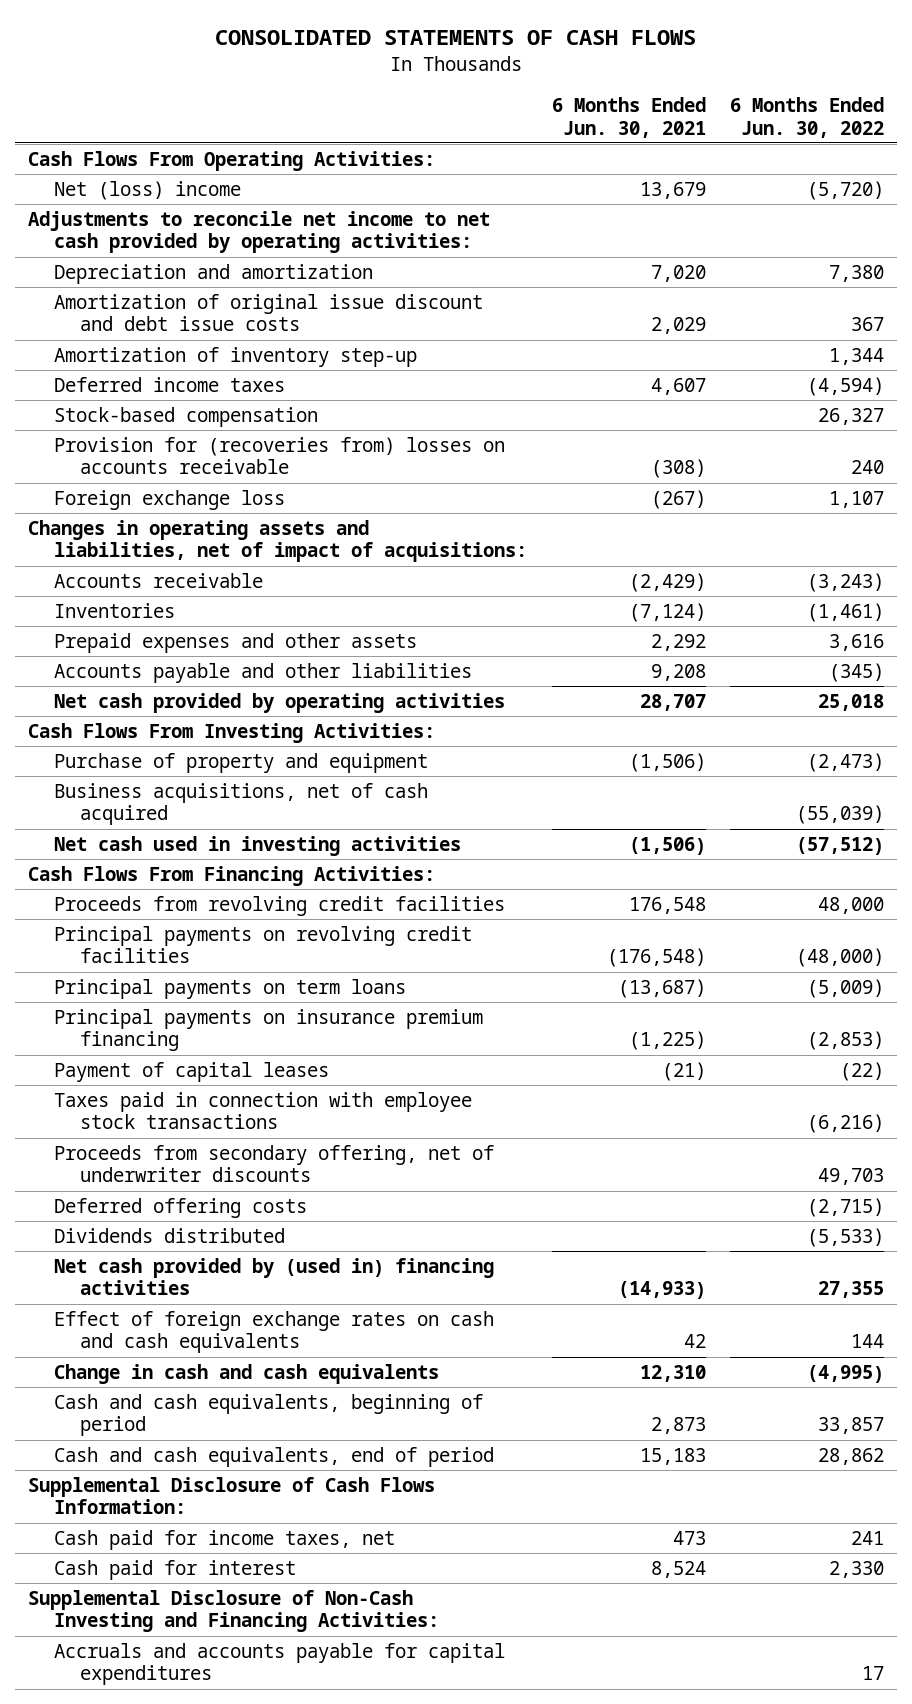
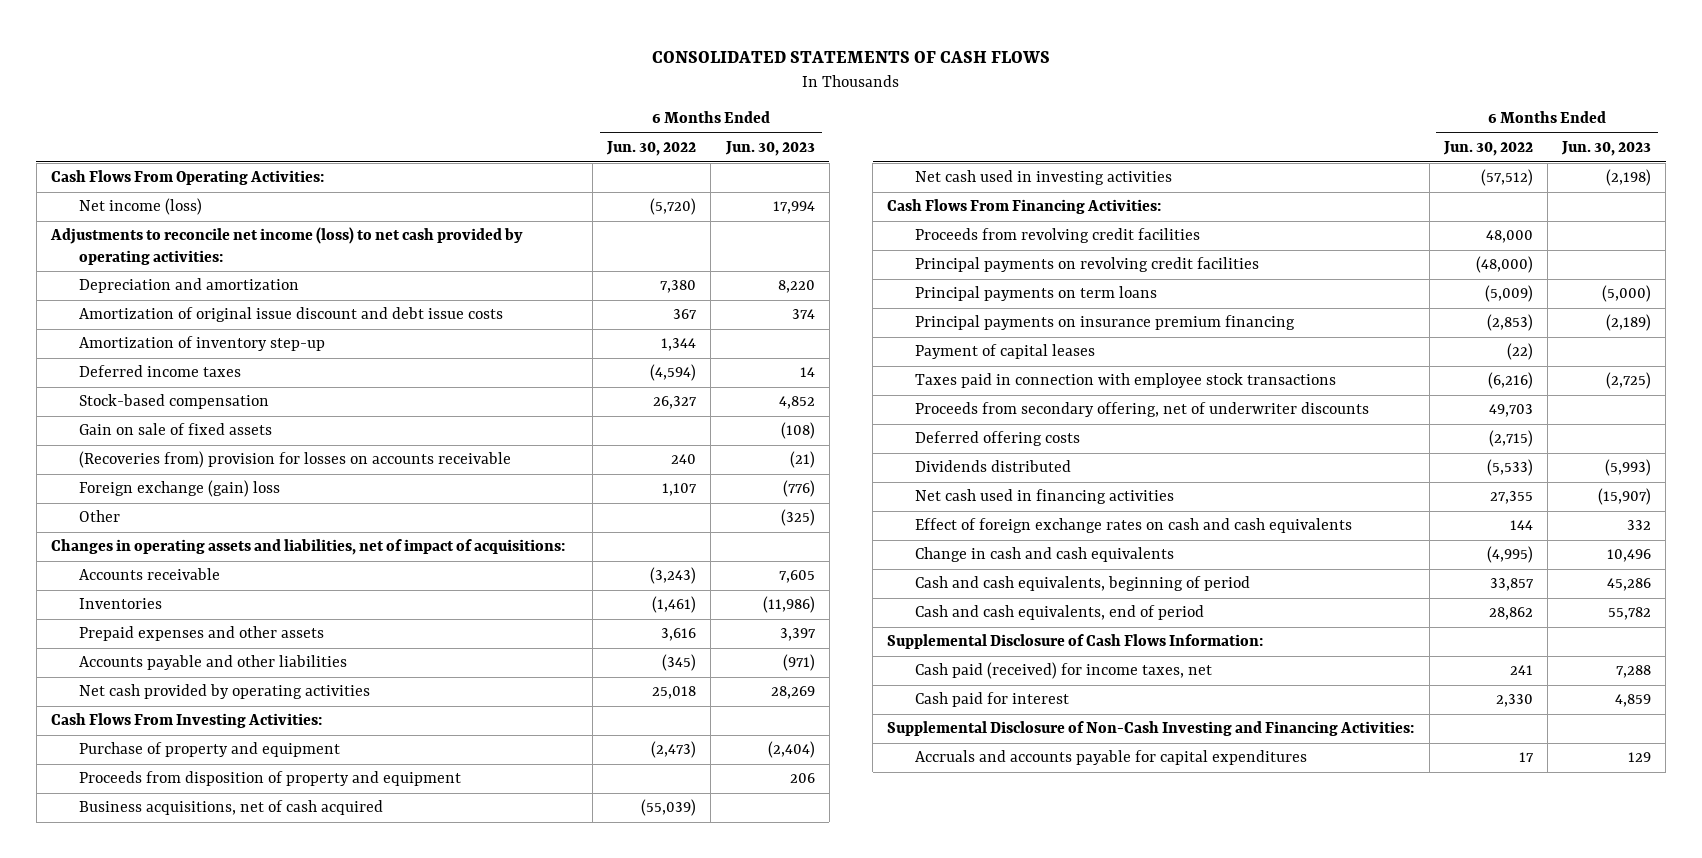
- | 6 Months Ended Jun. 30, 2021 | 6 Months Ended Jun. 30, 2022
+ | 6 Months Ended Jun. 30, 2022 | 6 Months Ended Jun. 30, 2023
- Net (loss) income | 13,679 | (5,720)
- Adjustments to reconcile net income to net cash provided by operating activities:
+ Net income (loss) | (5,720) | 17,994
+ Adjustments to reconcile net income (loss) to net cash provided by operating activities:
- Provision for (recoveries from) losses on accounts receivable | (308) | 240
- Foreign exchange loss | (267) | 1,107
+ Gain on sale of fixed assets | | (108)
+ (Recoveries from) provision for losses on accounts receivable | 240 | (21)
+ Foreign exchange (gain) loss | 1,107 | (776)
+ Other | | (325)
+ Proceeds from disposition of property and equipment | | 206
- Net cash provided by (used in) financing activities | (14,933) | 27,355
+ Net cash used in financing activities | 27,355 | (15,907)
- Cash paid for income taxes, net | 473 | 241
+ Cash paid (received) for income taxes, net | 241 | 7,288

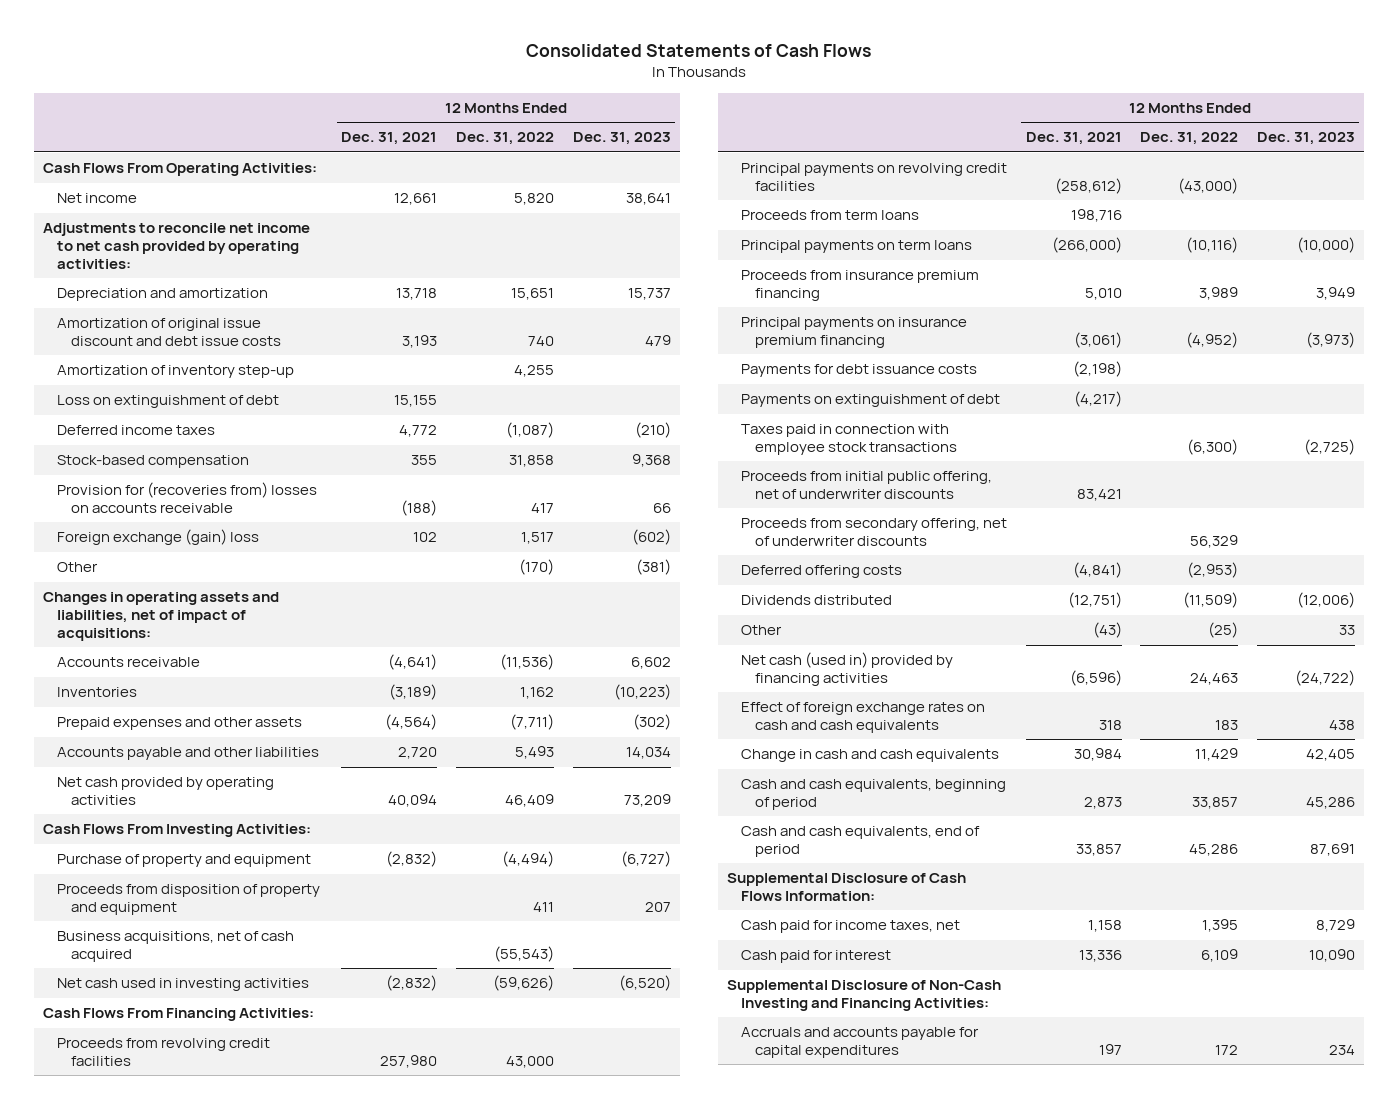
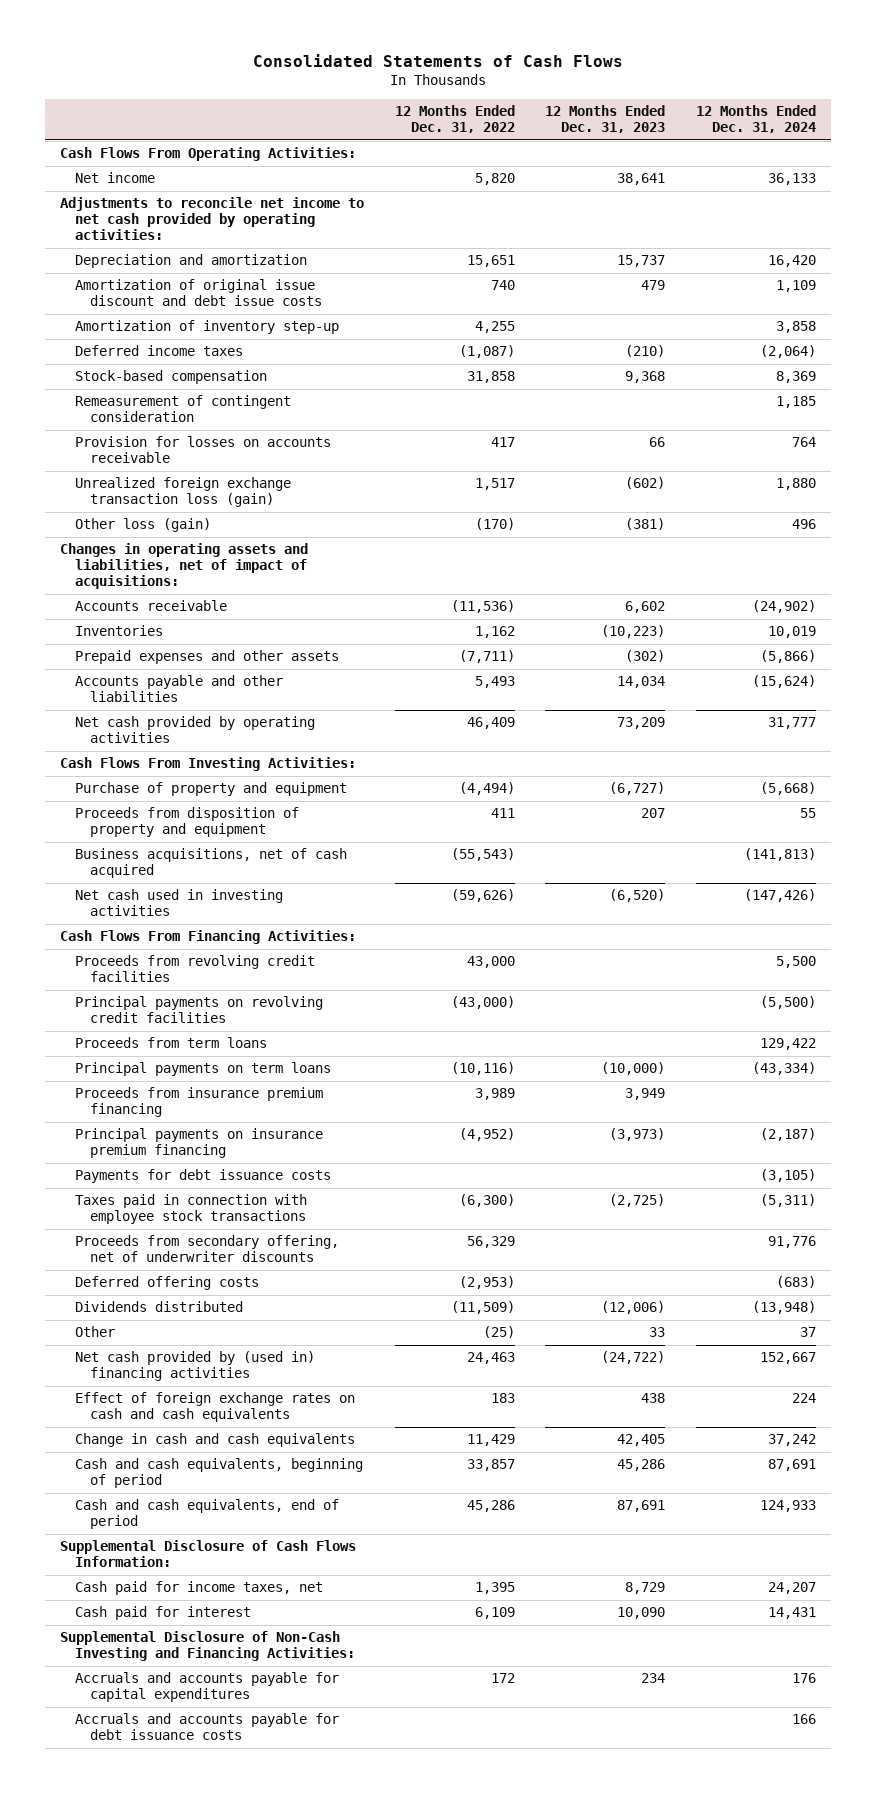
- | 12 Months Ended Dec. 31, 2021 | 12 Months Ended Dec. 31, 2022 | 12 Months Ended Dec. 31, 2023
+ | 12 Months Ended Dec. 31, 2022 | 12 Months Ended Dec. 31, 2023 | 12 Months Ended Dec. 31, 2024
- Loss on extinguishment of debt | 15,155 | |
- Provision for (recoveries from) losses on accounts receivable | (188) | 417 | 66
- Foreign exchange (gain) loss | 102 | 1,517 | (602)
- Other | | (170) | (381)
+ Remeasurement of contingent consideration | | | 1,185
+ Provision for losses on accounts receivable | 417 | 66 | 764
+ Unrealized foreign exchange transaction loss (gain) | 1,517 | (602) | 1,880
+ Other loss (gain) | (170) | (381) | 496
- Payments on extinguishment of debt | (4,217) | |
- Proceeds from initial public offering, net of underwriter discounts | 83,421 | |
- Net cash (used in) provided by financing activities | (6,596) | 24,463 | (24,722)
+ Net cash provided by (used in) financing activities | 24,463 | (24,722) | 152,667
+ Accruals and accounts payable for debt issuance costs | | | 166

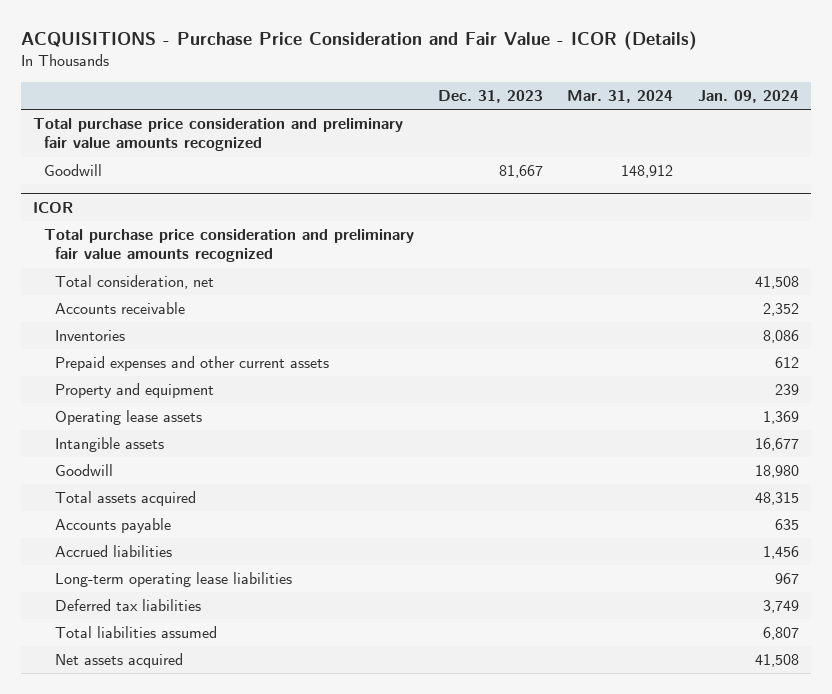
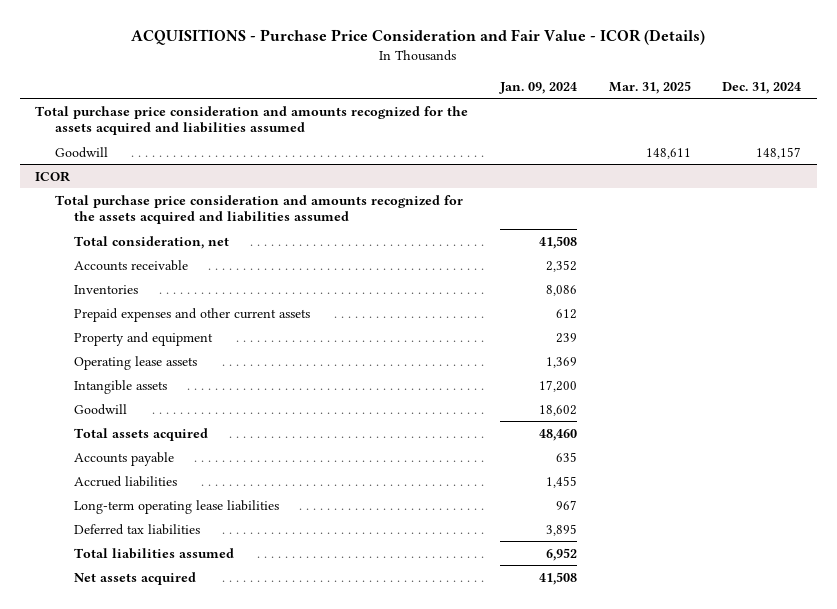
- | Dec. 31, 2023 | Mar. 31, 2024 | Jan. 09, 2024
+ | Jan. 09, 2024 | Mar. 31, 2025 | Dec. 31, 2024
- Total purchase price consideration and preliminary fair value amounts recognized
+ Total purchase price consideration and amounts recognized for the assets acquired and liabilities assumed
@ ICOR
- Total purchase price consideration and preliminary fair value amounts recognized
+ Total purchase price consideration and amounts recognized for the assets acquired and liabilities assumed
- Intangible assets | | | 16,677
- Goodwill | | | 18,980
- Total assets acquired | | | 48,315
+ Intangible assets | 17,200 | |
+ Goodwill | 18,602 | |
+ Total assets acquired | 48,460 | |
- Accrued liabilities | | | 1,456
+ Accrued liabilities | 1,455 | |
- Deferred tax liabilities | | | 3,749
- Total liabilities assumed | | | 6,807
+ Deferred tax liabilities | 3,895 | |
+ Total liabilities assumed | 6,952 | |

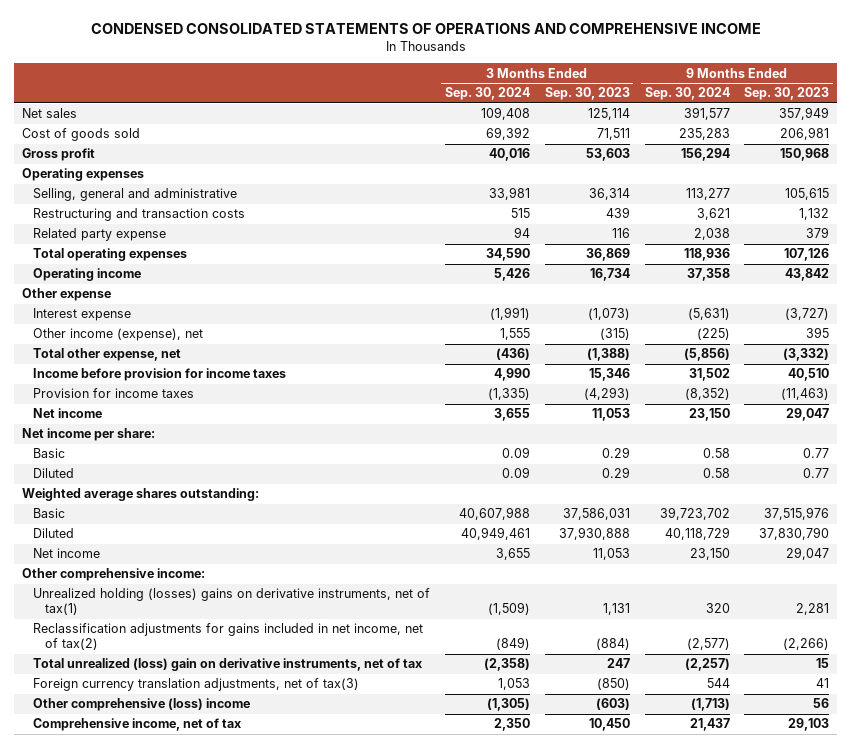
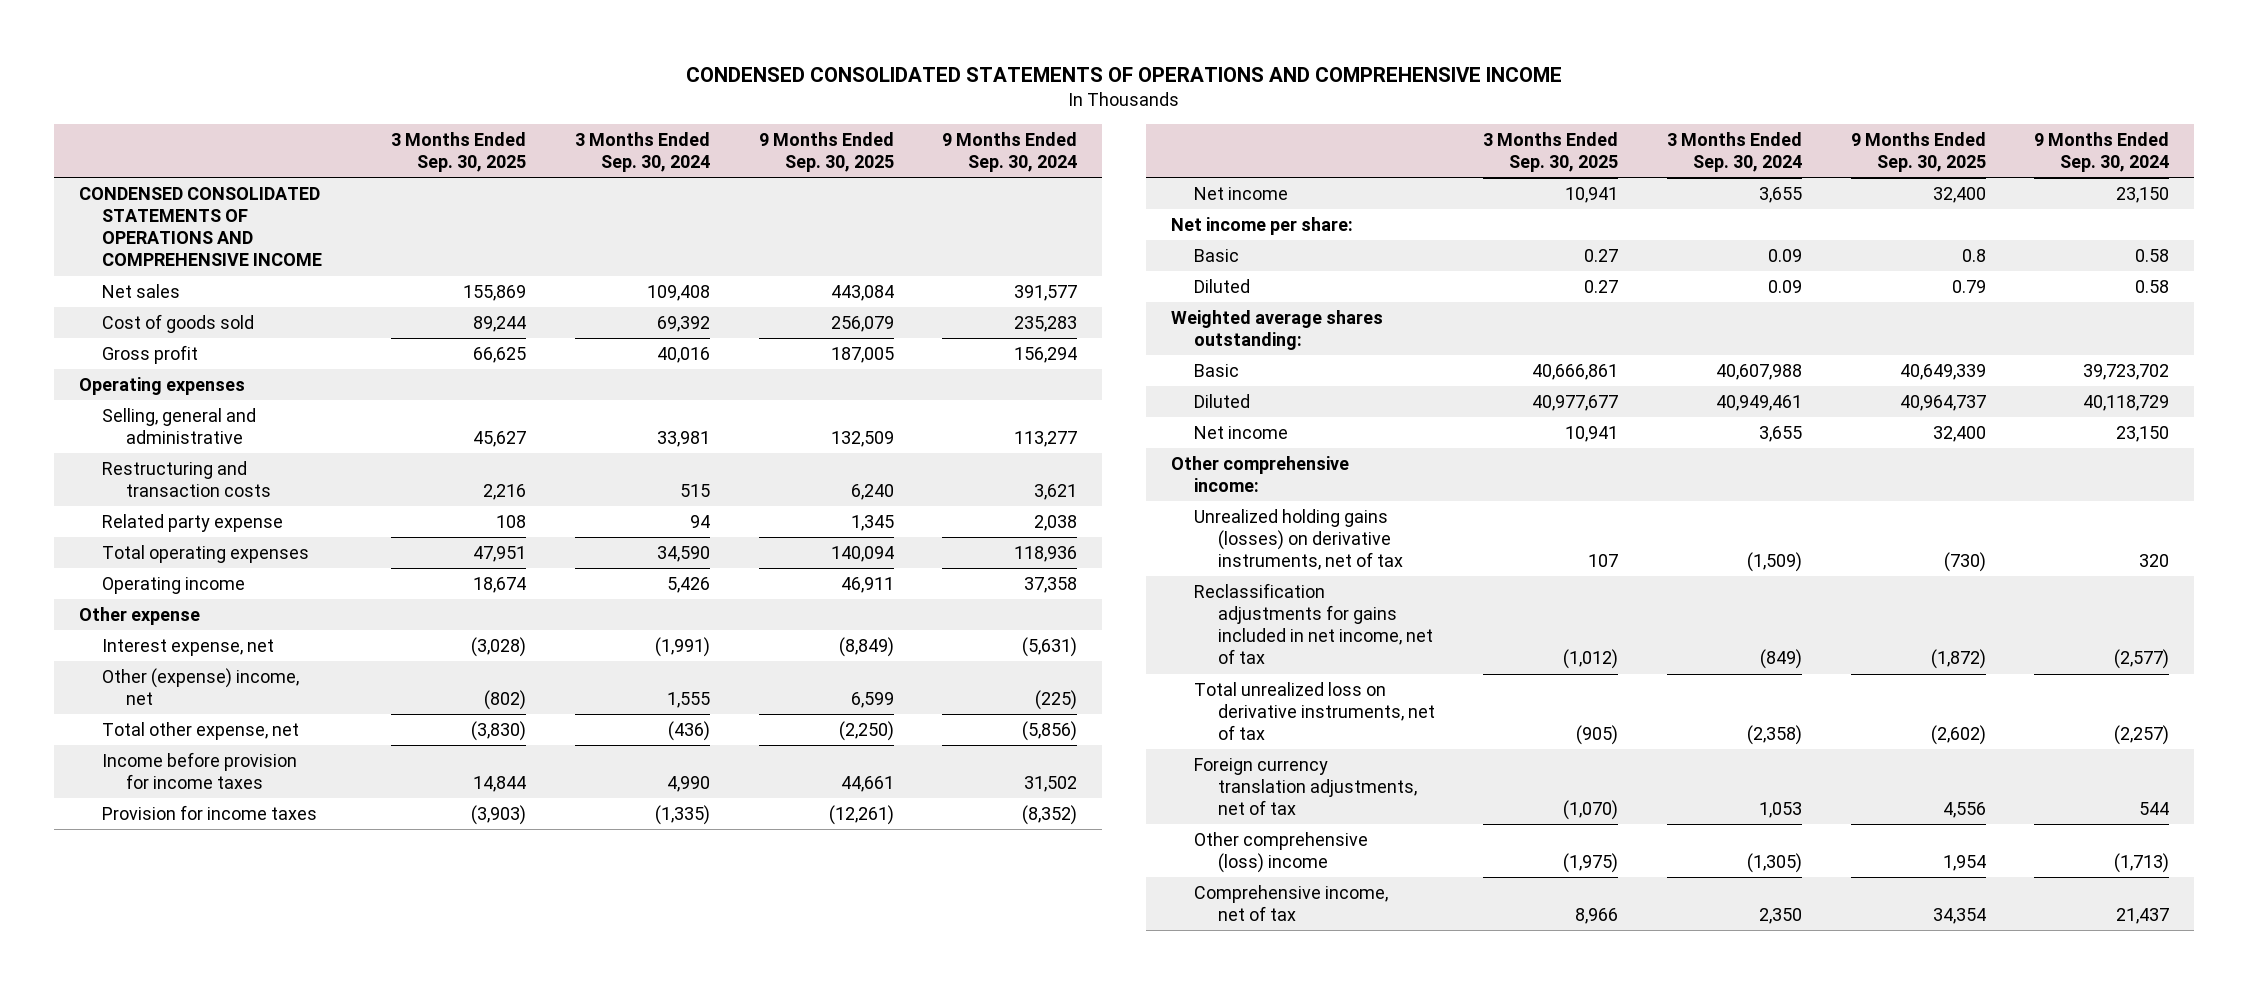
- | 3 Months Ended Sep. 30, 2024 | 3 Months Ended Sep. 30, 2023 | 9 Months Ended Sep. 30, 2024 | 9 Months Ended Sep. 30, 2023
+ | 3 Months Ended Sep. 30, 2025 | 3 Months Ended Sep. 30, 2024 | 9 Months Ended Sep. 30, 2025 | 9 Months Ended Sep. 30, 2024
+ CONDENSED CONSOLIDATED STATEMENTS OF OPERATIONS AND COMPREHENSIVE INCOME
- Interest expense | (1,991) | (1,073) | (5,631) | (3,727)
- Other income (expense), net | 1,555 | (315) | (225) | 395
+ Interest expense, net | (3,028) | (1,991) | (8,849) | (5,631)
+ Other (expense) income, net | (802) | 1,555 | 6,599 | (225)
- Unrealized holding (losses) gains on derivative instruments, net of tax(1) | (1,509) | 1,131 | 320 | 2,281
- Reclassification adjustments for gains included in net income, net of tax(2) | (849) | (884) | (2,577) | (2,266)
- Total unrealized (loss) gain on derivative instruments, net of tax | (2,358) | 247 | (2,257) | 15
- Foreign currency translation adjustments, net of tax(3) | 1,053 | (850) | 544 | 41
+ Unrealized holding gains (losses) on derivative instruments, net of tax | 107 | (1,509) | (730) | 320
+ Reclassification adjustments for gains included in net income, net of tax | (1,012) | (849) | (1,872) | (2,577)
+ Total unrealized loss on derivative instruments, net of tax | (905) | (2,358) | (2,602) | (2,257)
+ Foreign currency translation adjustments, net of tax | (1,070) | 1,053 | 4,556 | 544

